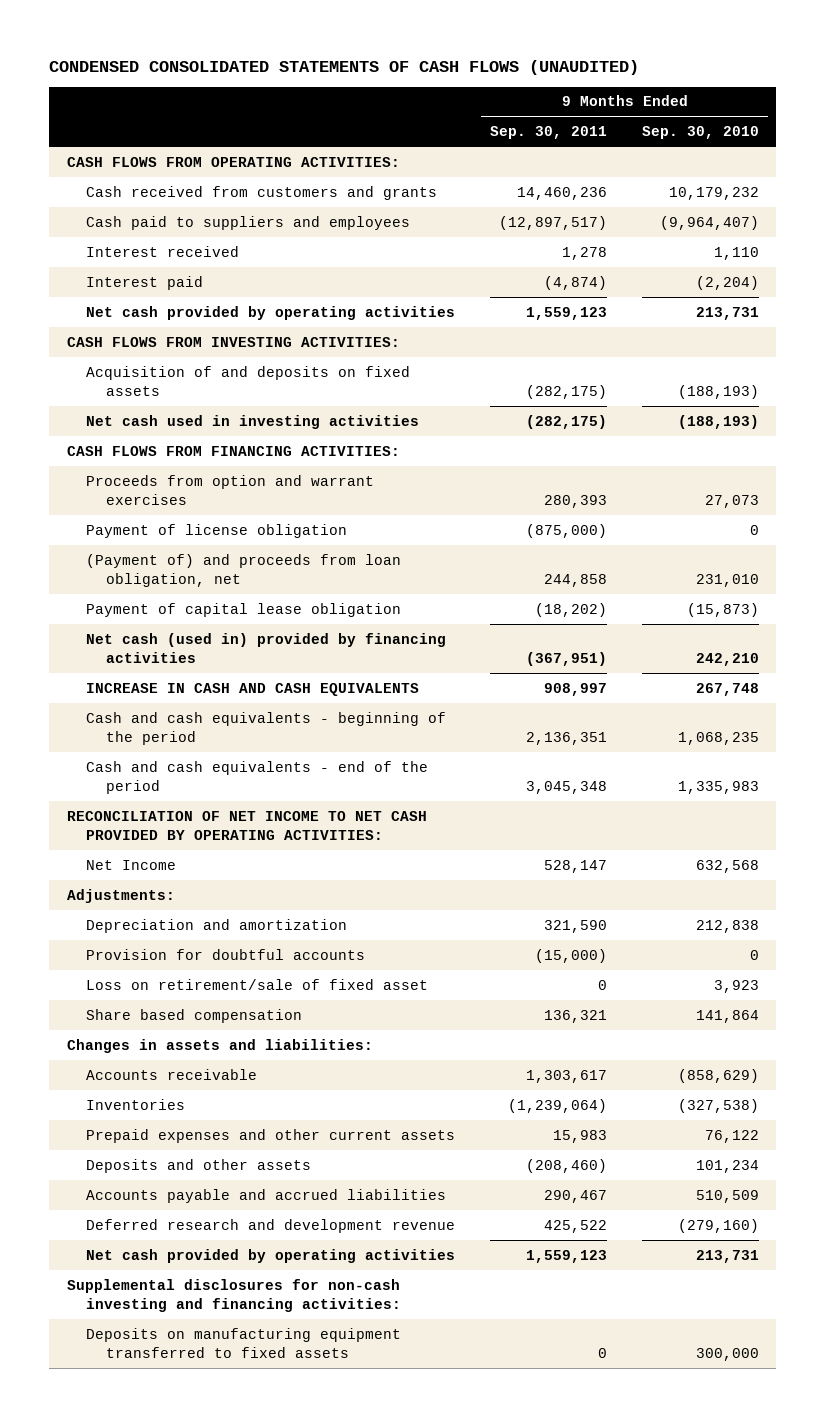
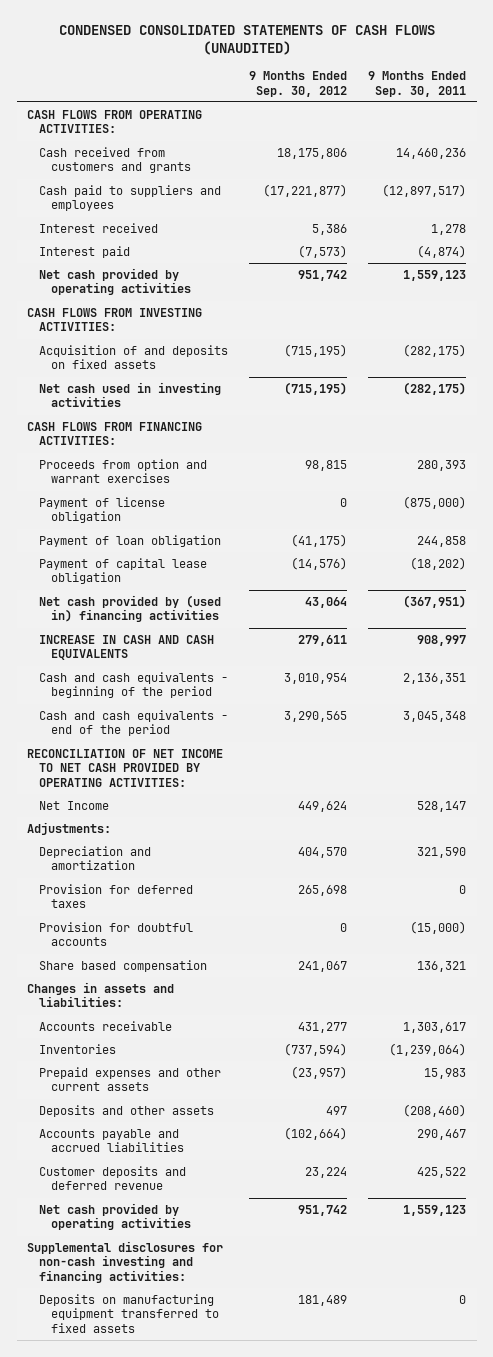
- | 9 Months Ended Sep. 30, 2011 | 9 Months Ended Sep. 30, 2010
+ | 9 Months Ended Sep. 30, 2012 | 9 Months Ended Sep. 30, 2011
- (Payment of) and proceeds from loan obligation, net | 244,858 | 231,010
+ Payment of loan obligation | (41,175) | 244,858
- Net cash (used in) provided by financing activities | (367,951) | 242,210
+ Net cash provided by (used in) financing activities | 43,064 | (367,951)
+ Provision for deferred taxes | 265,698 | 0
- Loss on retirement/sale of fixed asset | 0 | 3,923
- Deferred research and development revenue | 425,522 | (279,160)
+ Customer deposits and deferred revenue | 23,224 | 425,522

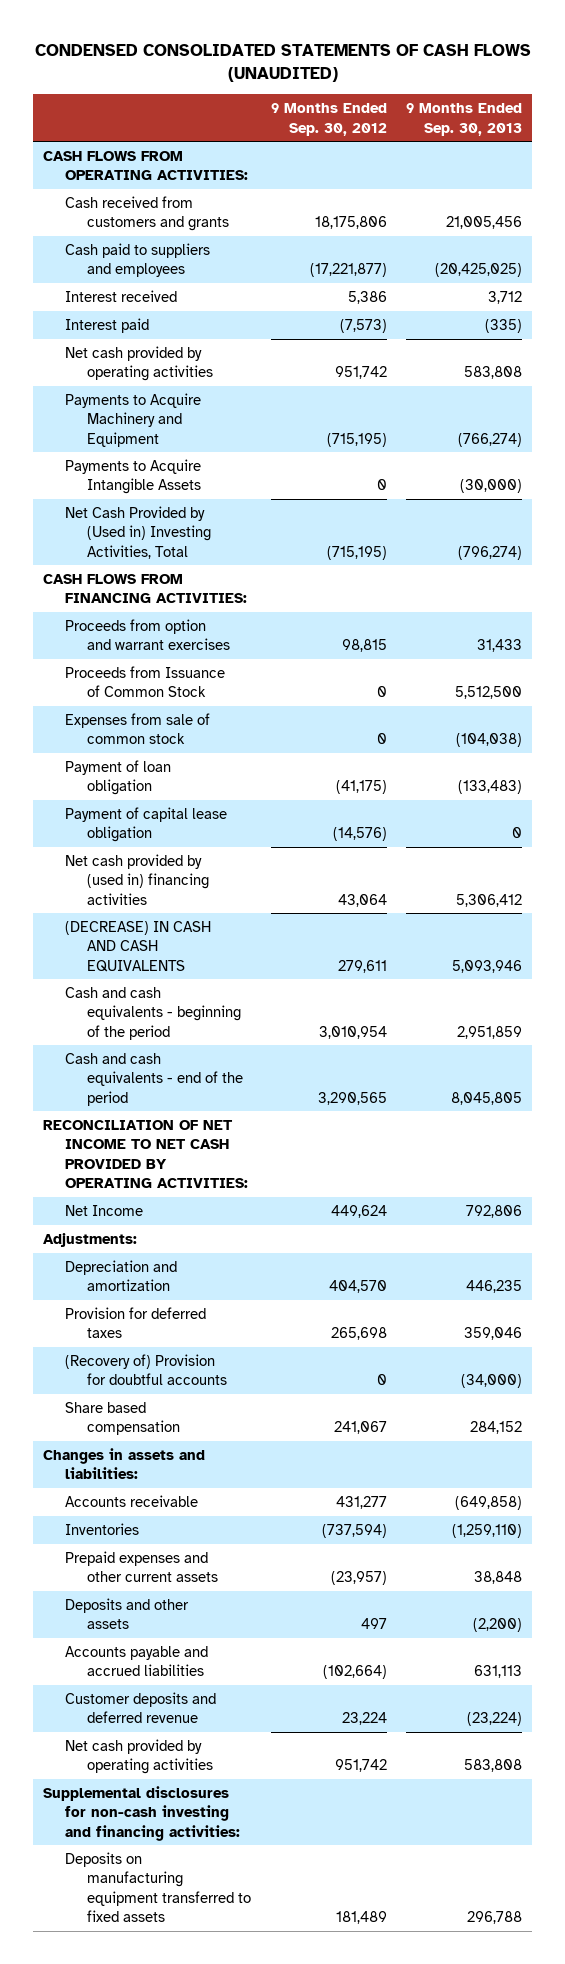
- | 9 Months Ended Sep. 30, 2012 | 9 Months Ended Sep. 30, 2011
+ | 9 Months Ended Sep. 30, 2012 | 9 Months Ended Sep. 30, 2013
- CASH FLOWS FROM INVESTING ACTIVITIES:
- Acquisition of and deposits on fixed assets | (715,195) | (282,175)
- Net cash used in investing activities | (715,195) | (282,175)
+ Payments to Acquire Machinery and Equipment | (715,195) | (766,274)
+ Payments to Acquire Intangible Assets | 0 | (30,000)
+ Net Cash Provided by (Used in) Investing Activities, Total | (715,195) | (796,274)
- Payment of license obligation | 0 | (875,000)
+ Proceeds from Issuance of Common Stock | 0 | 5,512,500
+ Expenses from sale of common stock | 0 | (104,038)
- INCREASE IN CASH AND CASH EQUIVALENTS | 279,611 | 908,997
+ (DECREASE) IN CASH AND CASH EQUIVALENTS | 279,611 | 5,093,946
- Provision for doubtful accounts | 0 | (15,000)
+ (Recovery of) Provision for doubtful accounts | 0 | (34,000)

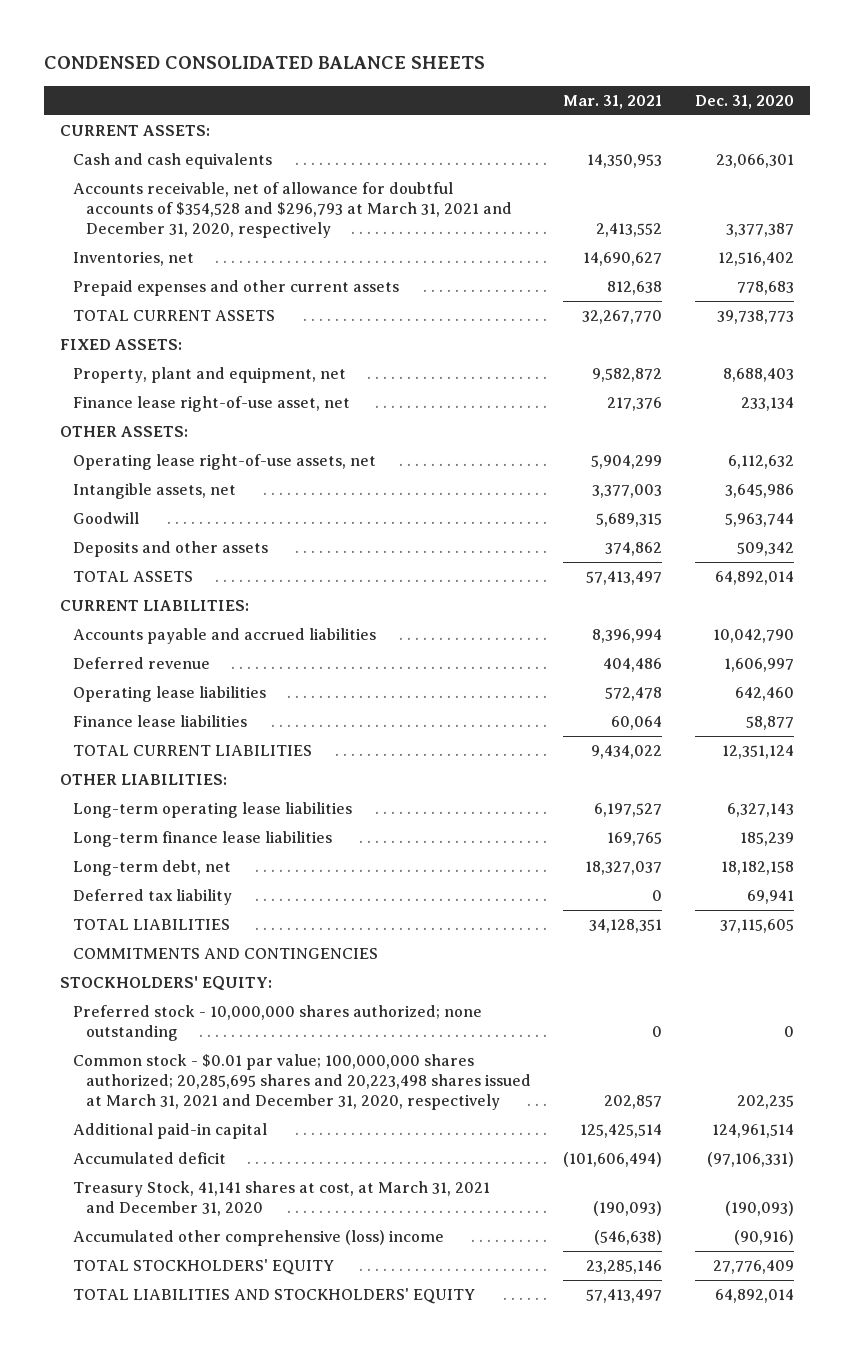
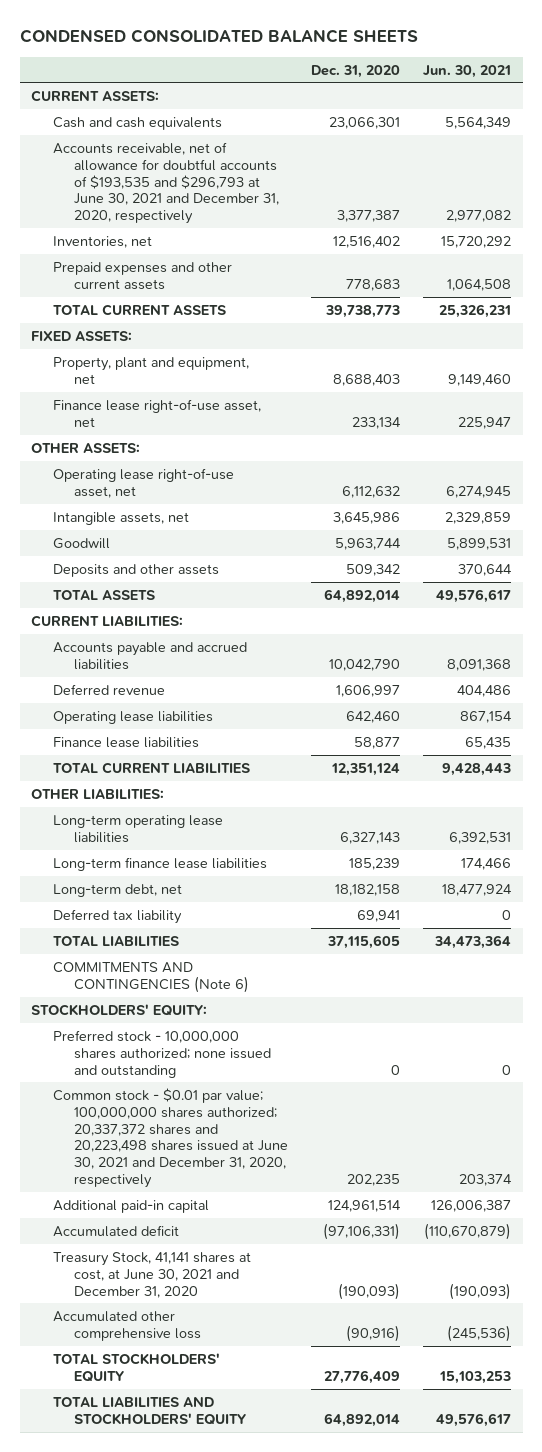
- | Mar. 31, 2021 | Dec. 31, 2020
+ | Dec. 31, 2020 | Jun. 30, 2021
- Accounts receivable, net of allowance for doubtful accounts of $354,528 and $296,793 at March 31, 2021 and December 31, 2020, respectively | 2,413,552 | 3,377,387
+ Accounts receivable, net of allowance for doubtful accounts of $193,535 and $296,793 at June 30, 2021 and December 31, 2020, respectively | 3,377,387 | 2,977,082
- Operating lease right-of-use assets, net | 5,904,299 | 6,112,632
+ Operating lease right-of-use asset, net | 6,112,632 | 6,274,945
- COMMITMENTS AND CONTINGENCIES
+ COMMITMENTS AND CONTINGENCIES (Note 6)
- Preferred stock - 10,000,000 shares authorized; none outstanding | 0 | 0
- Common stock - $0.01 par value; 100,000,000 shares authorized; 20,285,695 shares and 20,223,498 shares issued at March 31, 2021 and December 31, 2020, respectively | 202,857 | 202,235
+ Preferred stock - 10,000,000 shares authorized; none issued and outstanding | 0 | 0
+ Common stock - $0.01 par value; 100,000,000 shares authorized; 20,337,372 shares and 20,223,498 shares issued at June 30, 2021 and December 31, 2020, respectively | 202,235 | 203,374
- Treasury Stock, 41,141 shares at cost, at March 31, 2021 and December 31, 2020 | (190,093) | (190,093)
- Accumulated other comprehensive (loss) income | (546,638) | (90,916)
+ Treasury Stock, 41,141 shares at cost, at June 30, 2021 and December 31, 2020 | (190,093) | (190,093)
+ Accumulated other comprehensive loss | (90,916) | (245,536)

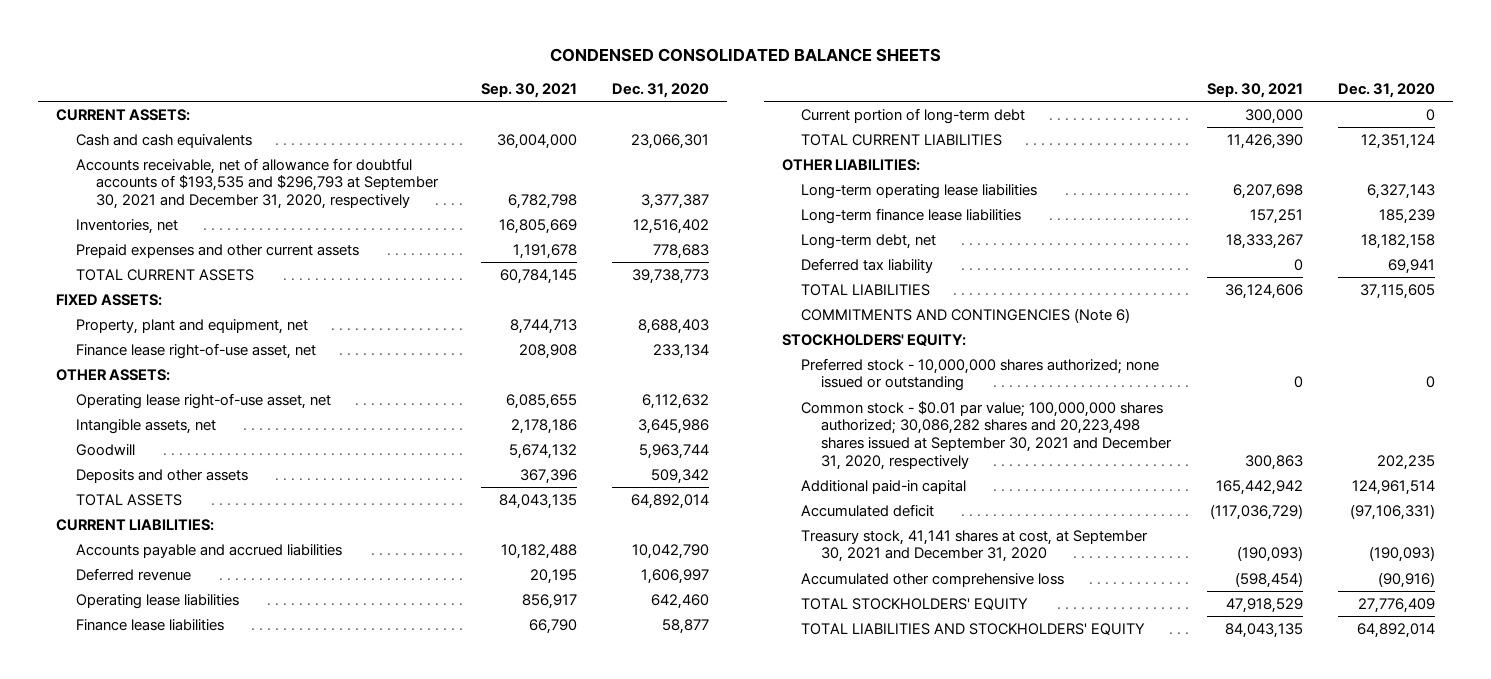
- | Dec. 31, 2020 | Jun. 30, 2021
+ | Sep. 30, 2021 | Dec. 31, 2020
- Accounts receivable, net of allowance for doubtful accounts of $193,535 and $296,793 at June 30, 2021 and December 31, 2020, respectively | 3,377,387 | 2,977,082
+ Accounts receivable, net of allowance for doubtful accounts of $193,535 and $296,793 at September 30, 2021 and December 31, 2020, respectively | 6,782,798 | 3,377,387
+ Current portion of long-term debt | 300,000 | 0
- Preferred stock - 10,000,000 shares authorized; none issued and outstanding | 0 | 0
- Common stock - $0.01 par value; 100,000,000 shares authorized; 20,337,372 shares and 20,223,498 shares issued at June 30, 2021 and December 31, 2020, respectively | 202,235 | 203,374
+ Preferred stock - 10,000,000 shares authorized; none issued or outstanding | 0 | 0
+ Common stock - $0.01 par value; 100,000,000 shares authorized; 30,086,282 shares and 20,223,498 shares issued at September 30, 2021 and December 31, 2020, respectively | 300,863 | 202,235
- Treasury Stock, 41,141 shares at cost, at June 30, 2021 and December 31, 2020 | (190,093) | (190,093)
+ Treasury stock, 41,141 shares at cost, at September 30, 2021 and December 31, 2020 | (190,093) | (190,093)

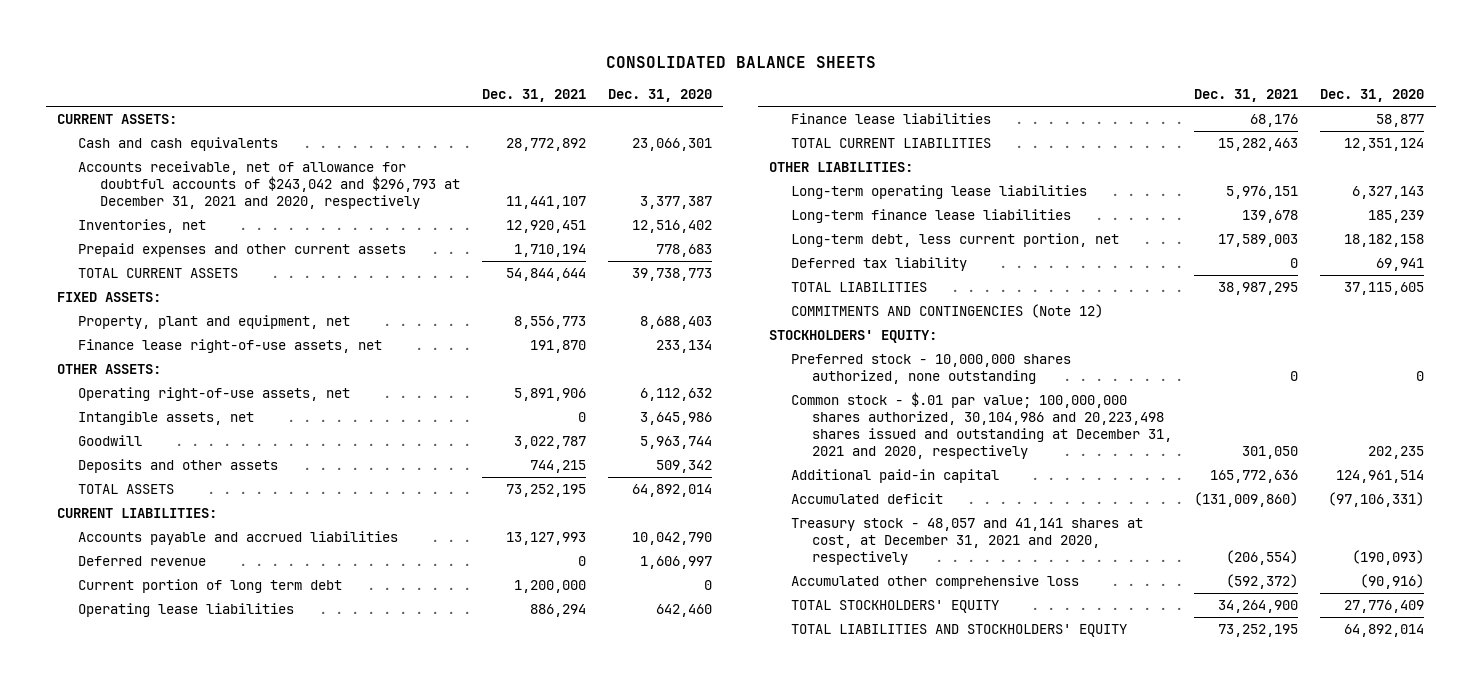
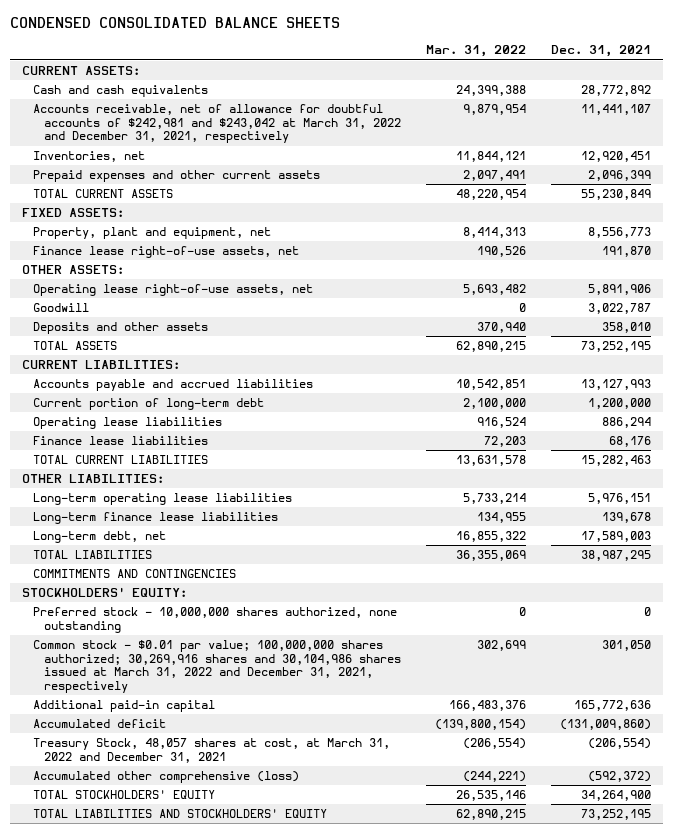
- CONSOLIDATED BALANCE SHEETS
+ CONDENSED CONSOLIDATED BALANCE SHEETS
- | Dec. 31, 2021 | Dec. 31, 2020
+ | Mar. 31, 2022 | Dec. 31, 2021
- Accounts receivable, net of allowance for doubtful accounts of $243,042 and $296,793 at December 31, 2021 and 2020, respectively | 11,441,107 | 3,377,387
+ Accounts receivable, net of allowance for doubtful accounts of $242,981 and $243,042 at March 31, 2022 and December 31, 2021, respectively | 9,879,954 | 11,441,107
- Prepaid expenses and other current assets | 1,710,194 | 778,683
- TOTAL CURRENT ASSETS | 54,844,644 | 39,738,773
+ Prepaid expenses and other current assets | 2,097,491 | 2,096,399
+ TOTAL CURRENT ASSETS | 48,220,954 | 55,230,849
- Operating right-of-use assets, net | 5,891,906 | 6,112,632
- Intangible assets, net | 0 | 3,645,986
+ Operating lease right-of-use assets, net | 5,693,482 | 5,891,906
- Deposits and other assets | 744,215 | 509,342
+ Deposits and other assets | 370,940 | 358,010
- Deferred revenue | 0 | 1,606,997
- Current portion of long term debt | 1,200,000 | 0
+ Current portion of long-term debt | 2,100,000 | 1,200,000
- Long-term debt, less current portion, net | 17,589,003 | 18,182,158
- Deferred tax liability | 0 | 69,941
+ Long-term debt, net | 16,855,322 | 17,589,003
- COMMITMENTS AND CONTINGENCIES (Note 12)
+ COMMITMENTS AND CONTINGENCIES
- Common stock - $.01 par value; 100,000,000 shares authorized, 30,104,986 and 20,223,498 shares issued and outstanding at December 31, 2021 and 2020, respectively | 301,050 | 202,235
+ Common stock - $0.01 par value; 100,000,000 shares authorized; 30,269,916 shares and 30,104,986 shares issued at March 31, 2022 and December 31, 2021, respectively | 302,699 | 301,050
- Treasury stock - 48,057 and 41,141 shares at cost, at December 31, 2021 and 2020, respectively | (206,554) | (190,093)
- Accumulated other comprehensive loss | (592,372) | (90,916)
+ Treasury Stock, 48,057 shares at cost, at March 31, 2022 and December 31, 2021 | (206,554) | (206,554)
+ Accumulated other comprehensive (loss) | (244,221) | (592,372)

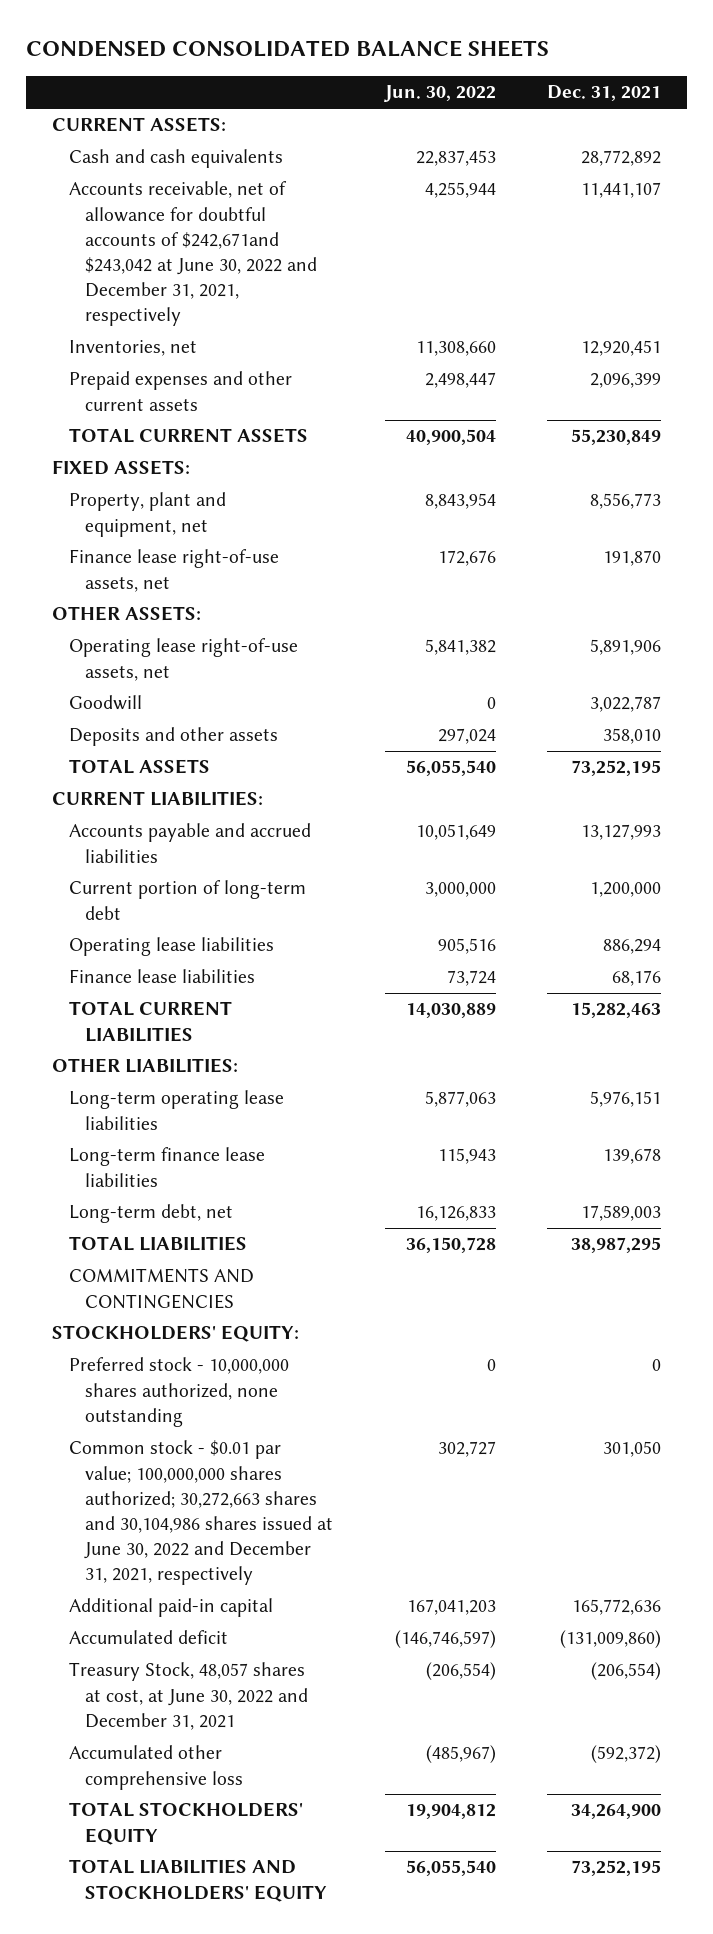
- | Mar. 31, 2022 | Dec. 31, 2021
+ | Jun. 30, 2022 | Dec. 31, 2021
- Accounts receivable, net of allowance for doubtful accounts of $242,981 and $243,042 at March 31, 2022 and December 31, 2021, respectively | 9,879,954 | 11,441,107
+ Accounts receivable, net of allowance for doubtful accounts of $242,671and $243,042 at June 30, 2022 and December 31, 2021, respectively | 4,255,944 | 11,441,107
- Common stock - $0.01 par value; 100,000,000 shares authorized; 30,269,916 shares and 30,104,986 shares issued at March 31, 2022 and December 31, 2021, respectively | 302,699 | 301,050
+ Common stock - $0.01 par value; 100,000,000 shares authorized; 30,272,663 shares and 30,104,986 shares issued at June 30, 2022 and December 31, 2021, respectively | 302,727 | 301,050
- Treasury Stock, 48,057 shares at cost, at March 31, 2022 and December 31, 2021 | (206,554) | (206,554)
- Accumulated other comprehensive (loss) | (244,221) | (592,372)
+ Treasury Stock, 48,057 shares at cost, at June 30, 2022 and December 31, 2021 | (206,554) | (206,554)
+ Accumulated other comprehensive loss | (485,967) | (592,372)

